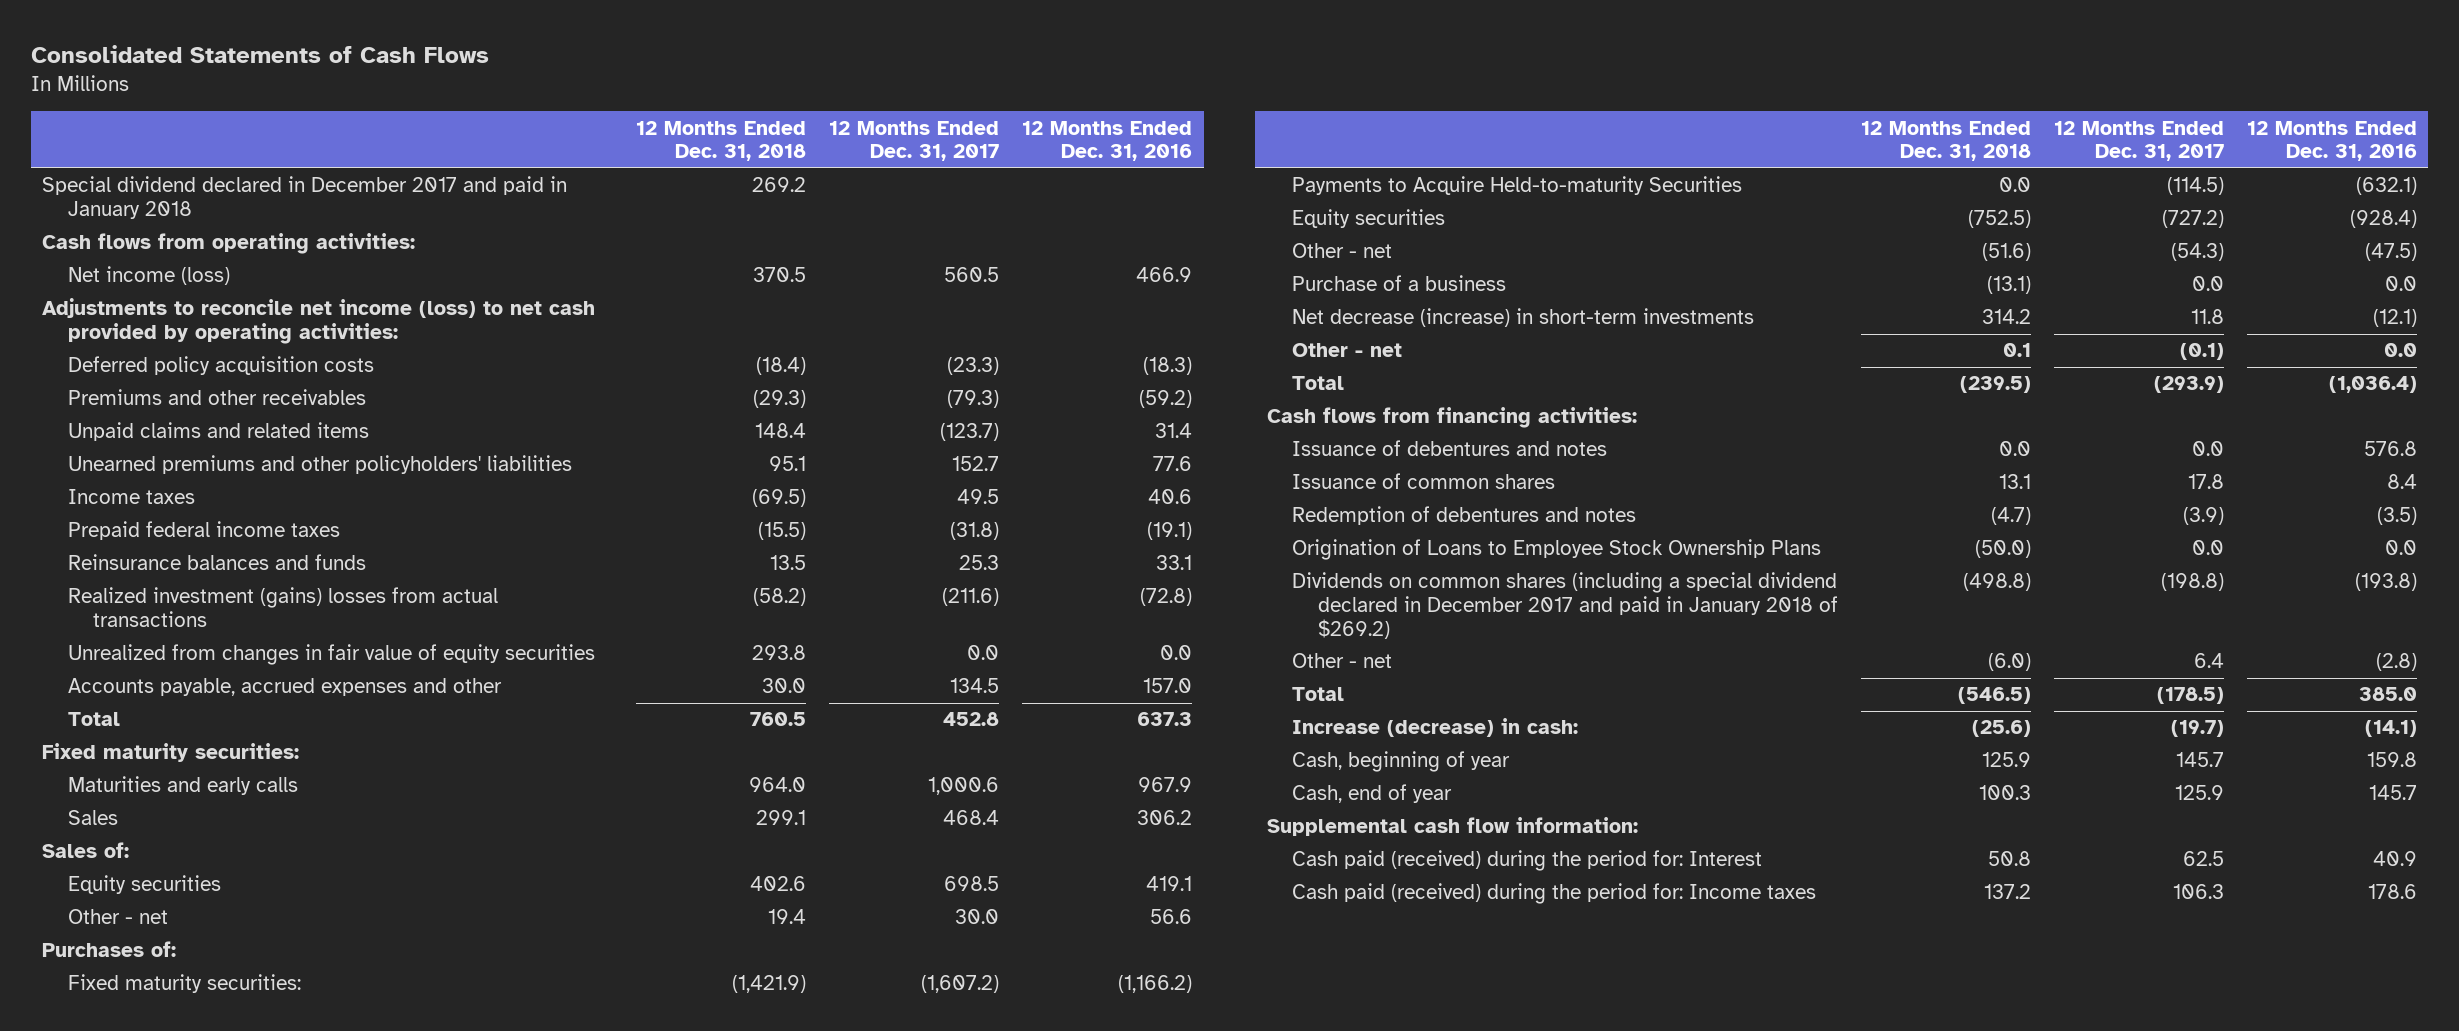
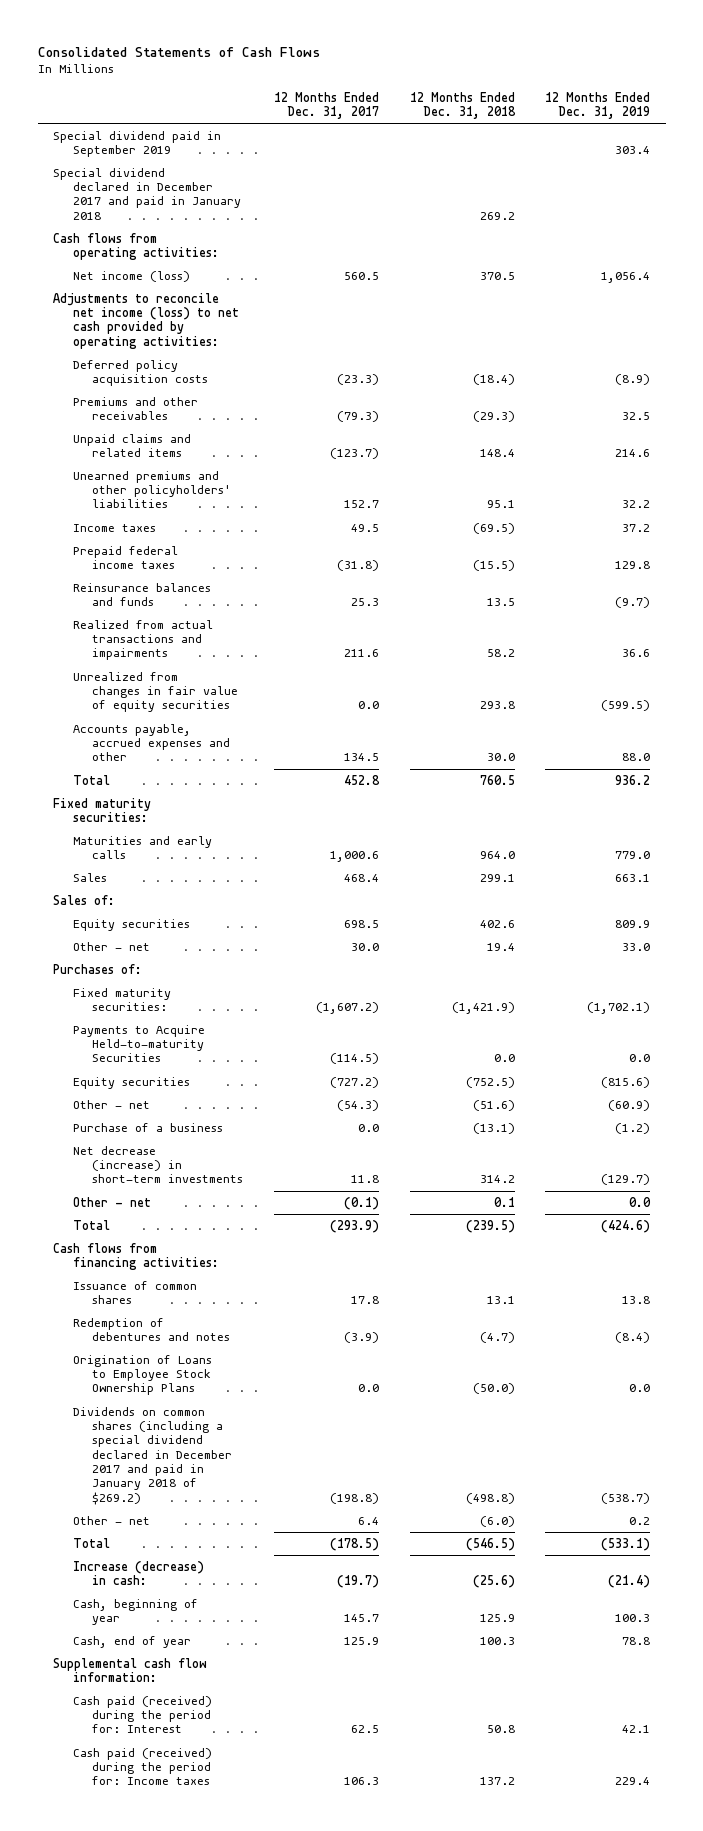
- | 12 Months Ended Dec. 31, 2018 | 12 Months Ended Dec. 31, 2017 | 12 Months Ended Dec. 31, 2016
+ | 12 Months Ended Dec. 31, 2017 | 12 Months Ended Dec. 31, 2018 | 12 Months Ended Dec. 31, 2019
+ Special dividend paid in September 2019 | | | 303.4
- Realized investment (gains) losses from actual transactions | (58.2) | (211.6) | (72.8)
+ Realized from actual transactions and impairments | 211.6 | 58.2 | 36.6
- Issuance of debentures and notes | 0.0 | 0.0 | 576.8

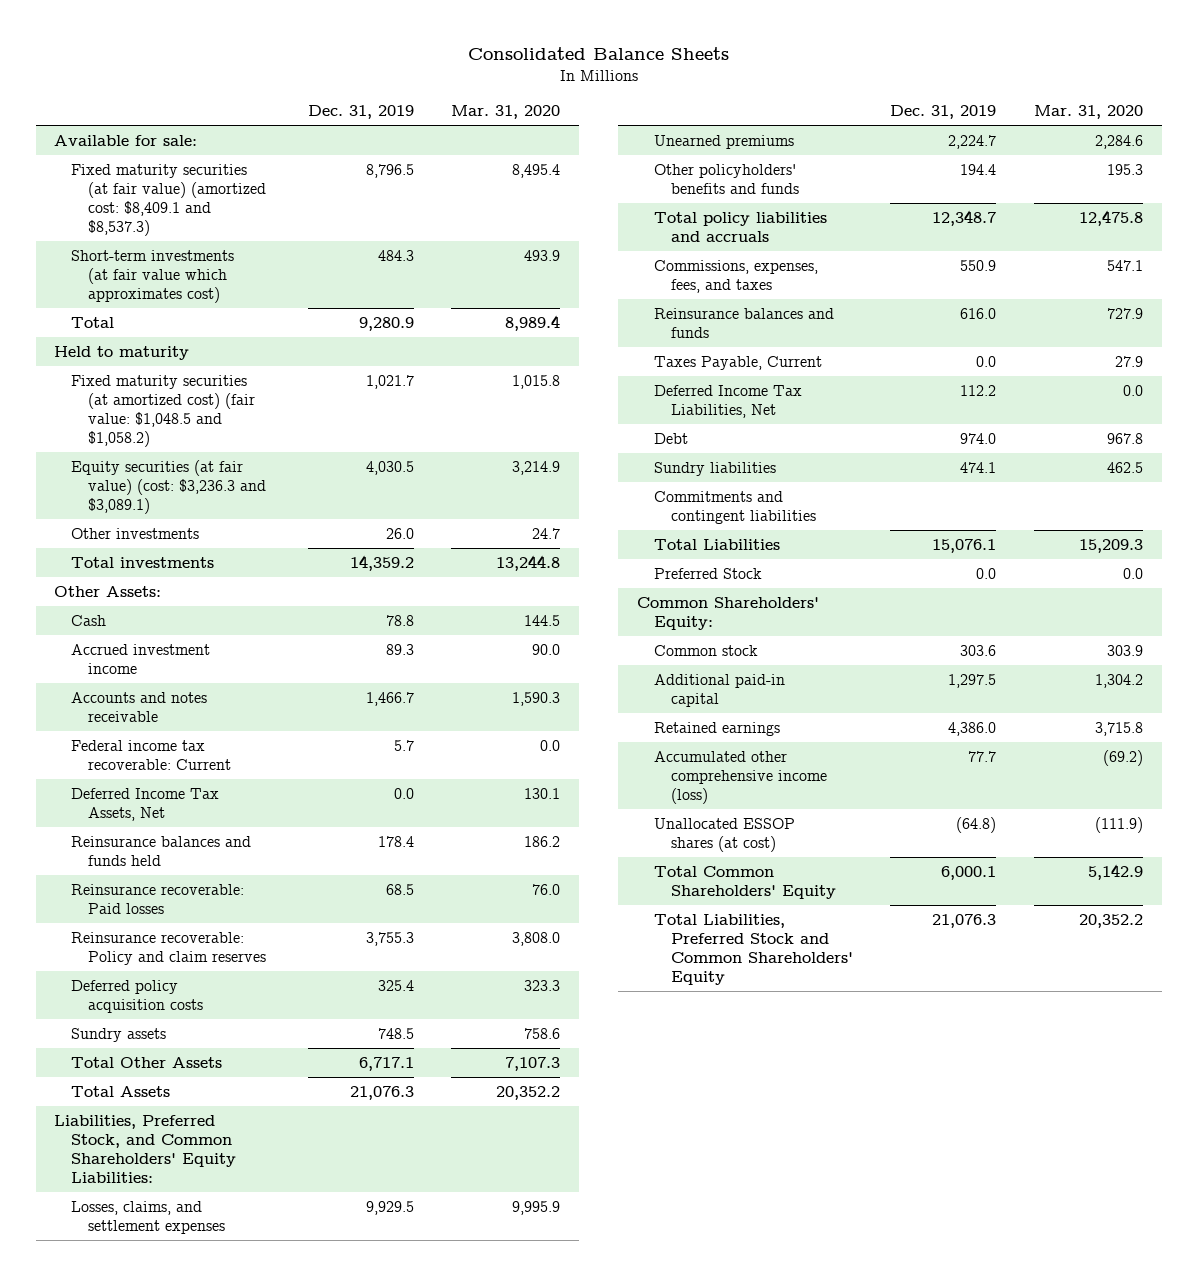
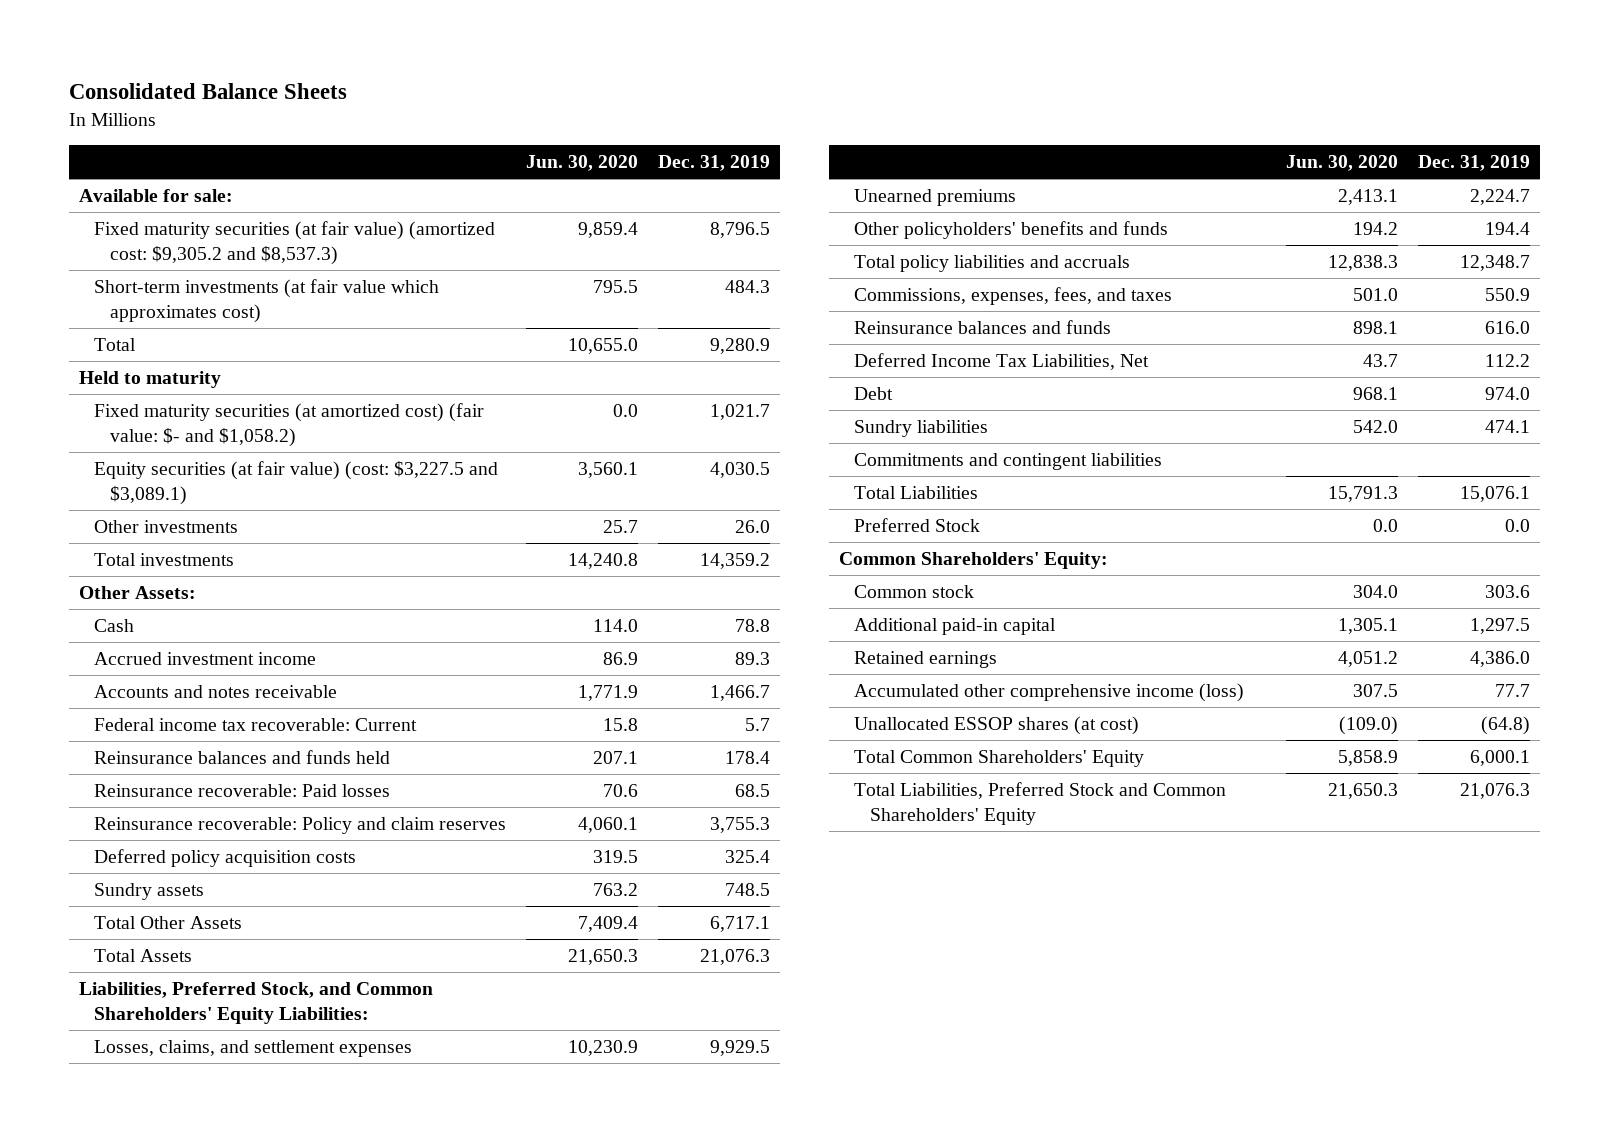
- | Dec. 31, 2019 | Mar. 31, 2020
+ | Jun. 30, 2020 | Dec. 31, 2019
- Fixed maturity securities (at fair value) (amortized cost: $8,409.1 and $8,537.3) | 8,796.5 | 8,495.4
+ Fixed maturity securities (at fair value) (amortized cost: $9,305.2 and $8,537.3) | 9,859.4 | 8,796.5
- Fixed maturity securities (at amortized cost) (fair value: $1,048.5 and $1,058.2) | 1,021.7 | 1,015.8
- Equity securities (at fair value) (cost: $3,236.3 and $3,089.1) | 4,030.5 | 3,214.9
+ Fixed maturity securities (at amortized cost) (fair value: $- and $1,058.2) | 0.0 | 1,021.7
+ Equity securities (at fair value) (cost: $3,227.5 and $3,089.1) | 3,560.1 | 4,030.5
- Deferred Income Tax Assets, Net | 0.0 | 130.1
- Taxes Payable, Current | 0.0 | 27.9

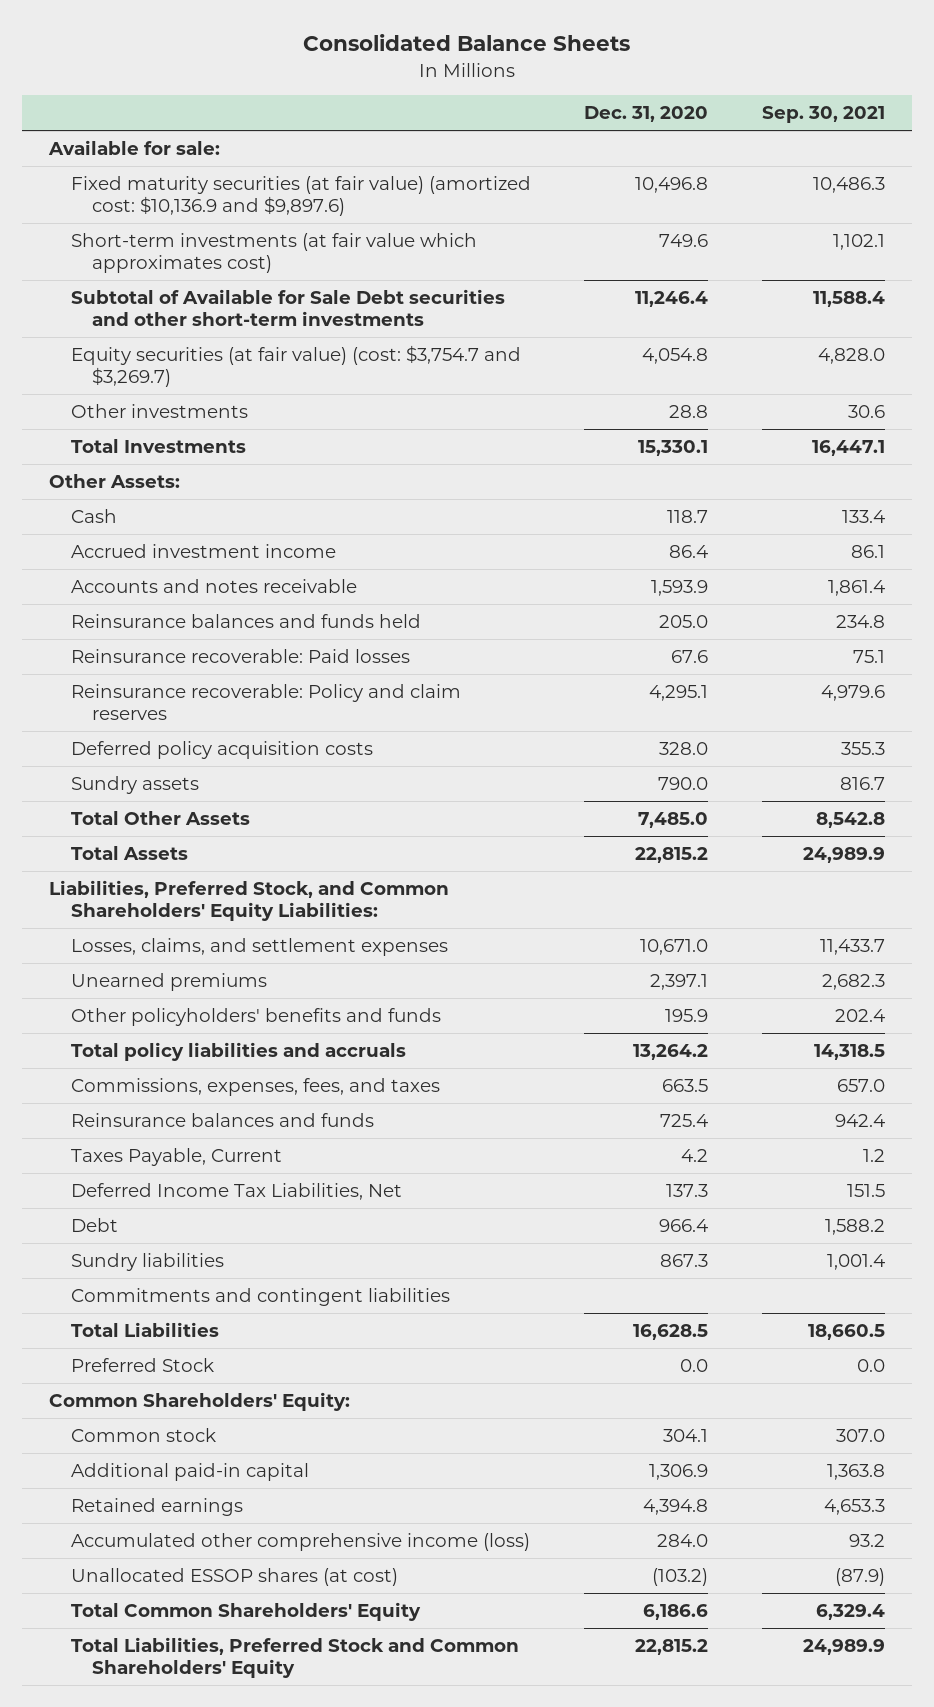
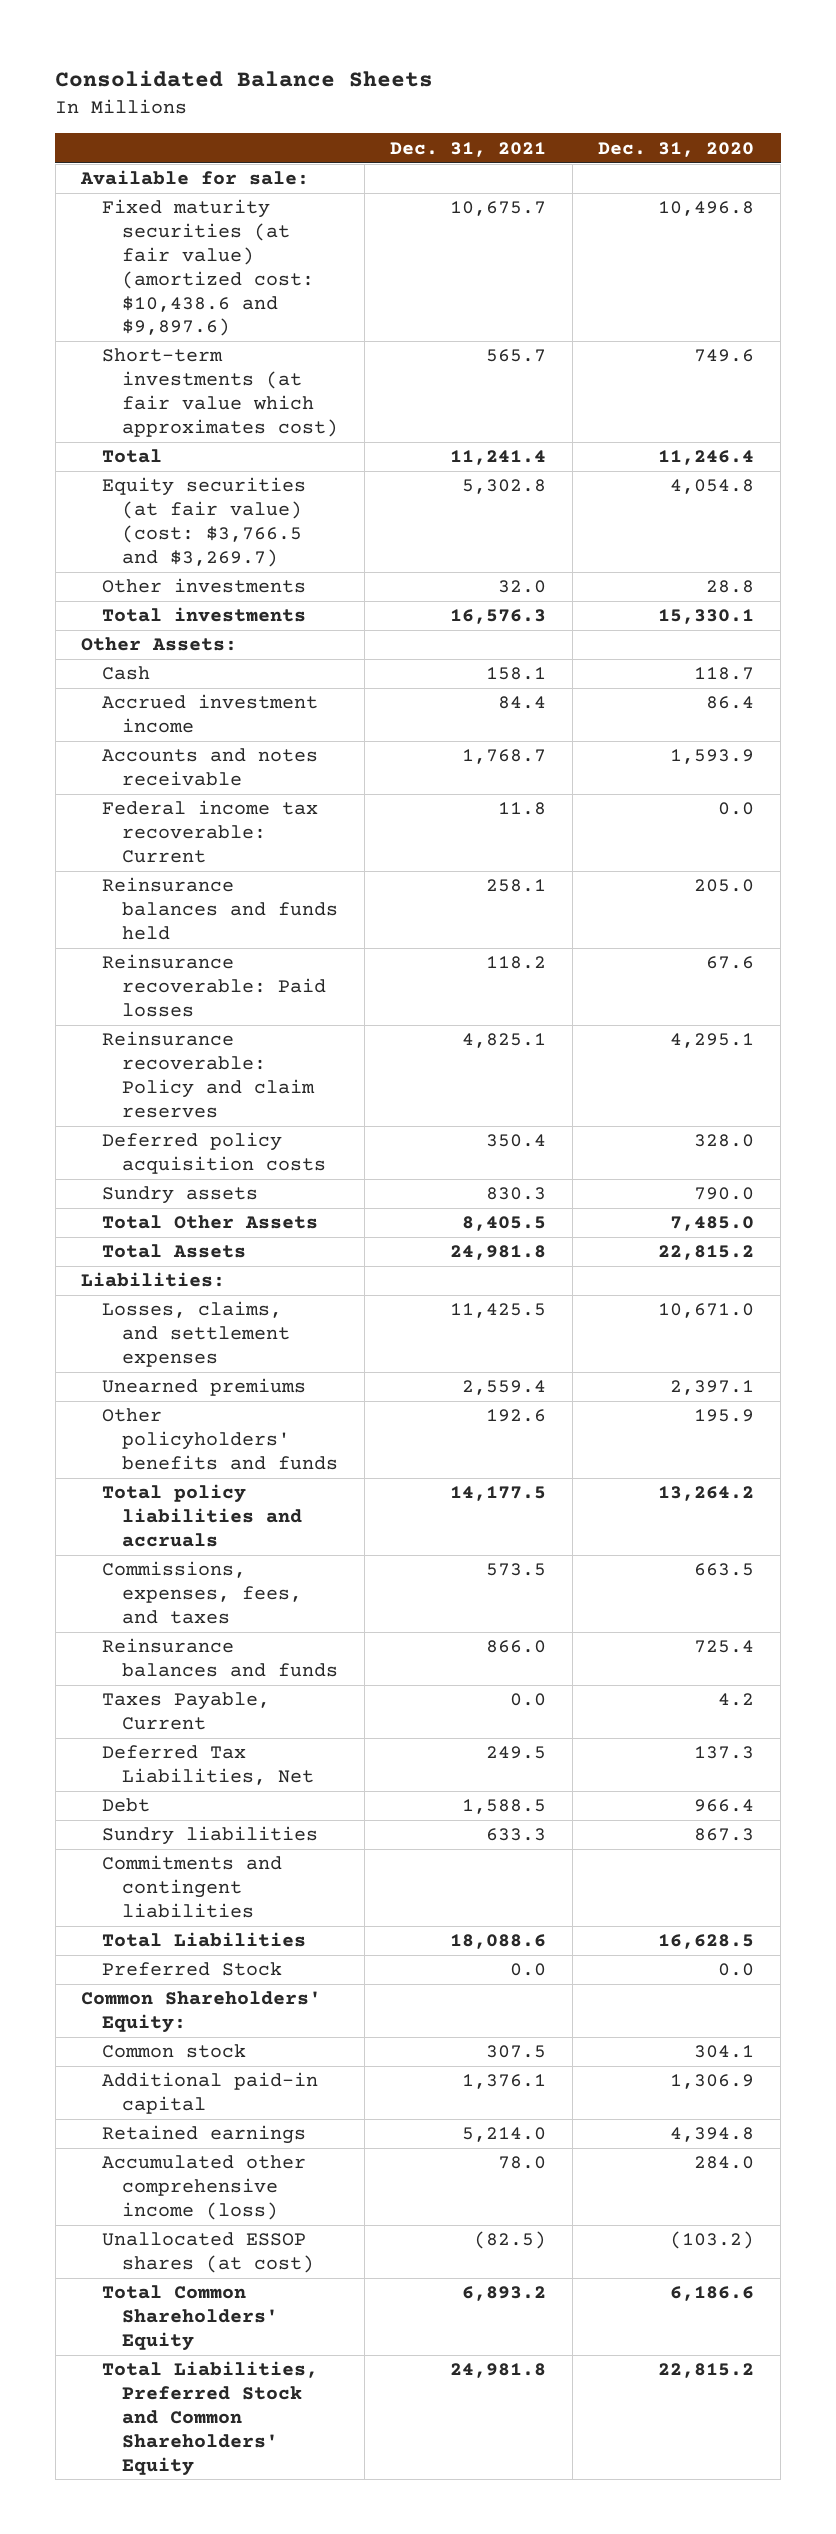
- | Dec. 31, 2020 | Sep. 30, 2021
+ | Dec. 31, 2021 | Dec. 31, 2020
- Fixed maturity securities (at fair value) (amortized cost: $10,136.9 and $9,897.6) | 10,496.8 | 10,486.3
+ Fixed maturity securities (at fair value) (amortized cost: $10,438.6 and $9,897.6) | 10,675.7 | 10,496.8
- Subtotal of Available for Sale Debt securities and other short-term investments | 11,246.4 | 11,588.4
- Equity securities (at fair value) (cost: $3,754.7 and $3,269.7) | 4,054.8 | 4,828.0
+ Total | 11,241.4 | 11,246.4
+ Equity securities (at fair value) (cost: $3,766.5 and $3,269.7) | 5,302.8 | 4,054.8
- Total Investments | 15,330.1 | 16,447.1
+ Total investments | 16,576.3 | 15,330.1
+ Federal income tax recoverable: Current | 11.8 | 0.0
- Liabilities, Preferred Stock, and Common Shareholders' Equity Liabilities:
+ Liabilities:
- Deferred Income Tax Liabilities, Net | 137.3 | 151.5
+ Deferred Tax Liabilities, Net | 249.5 | 137.3

